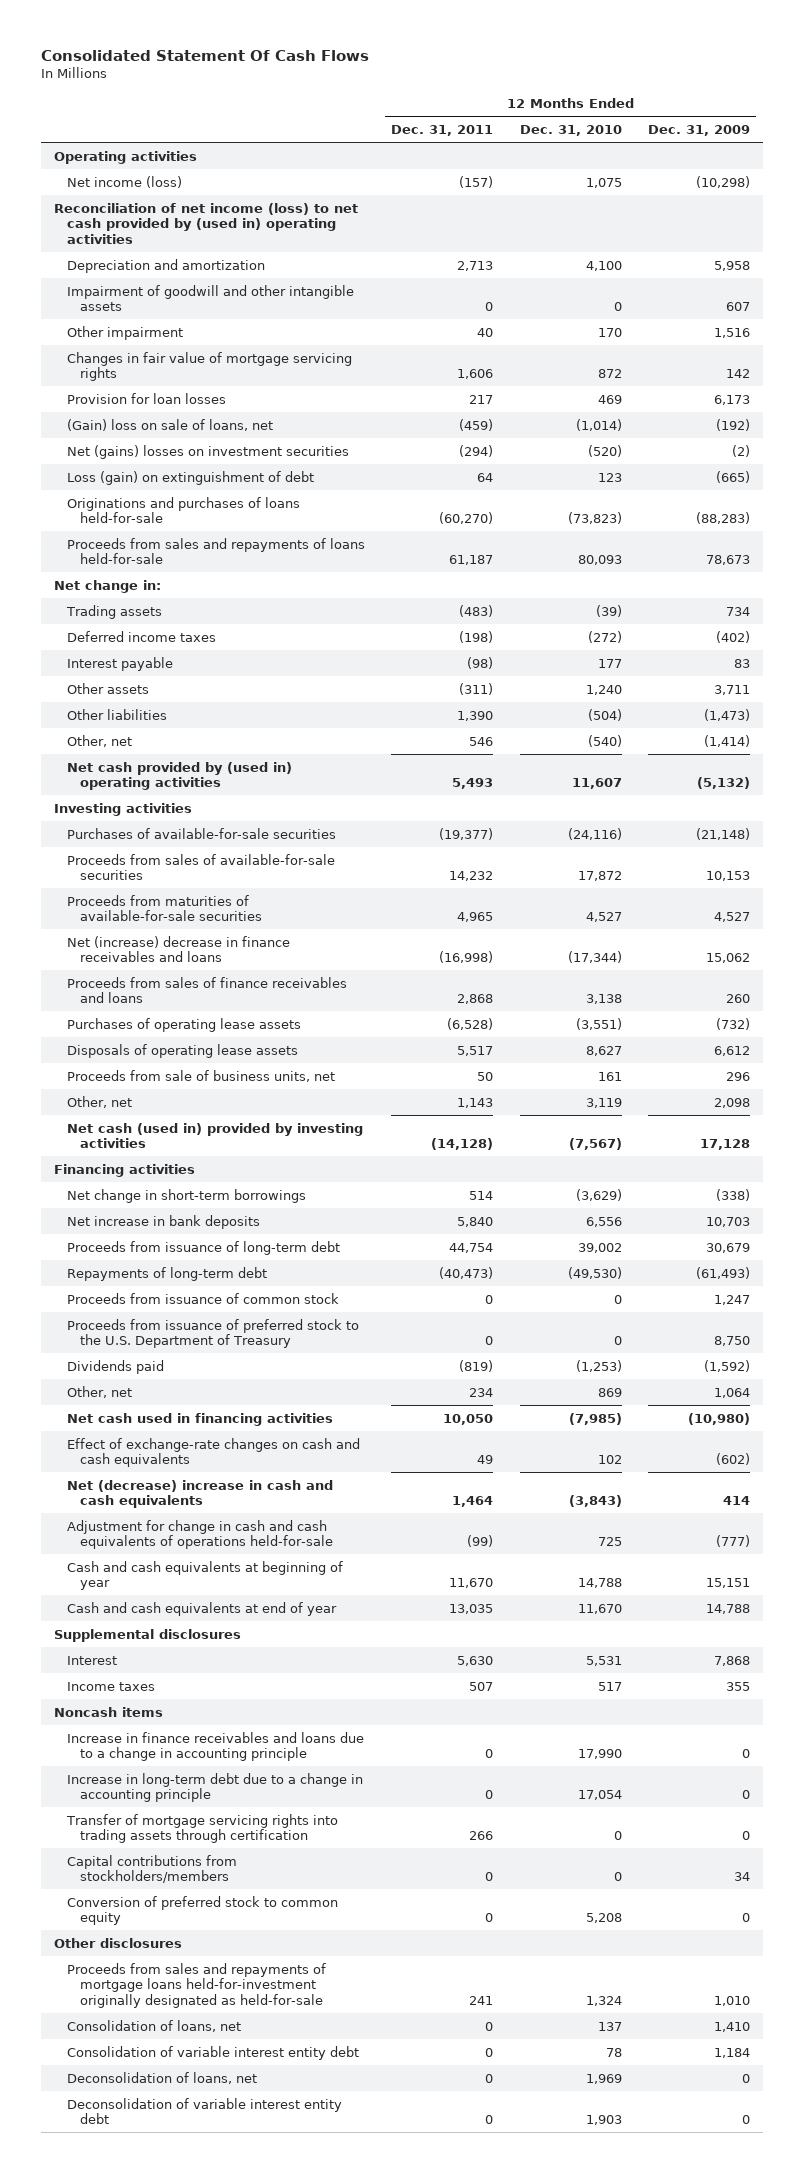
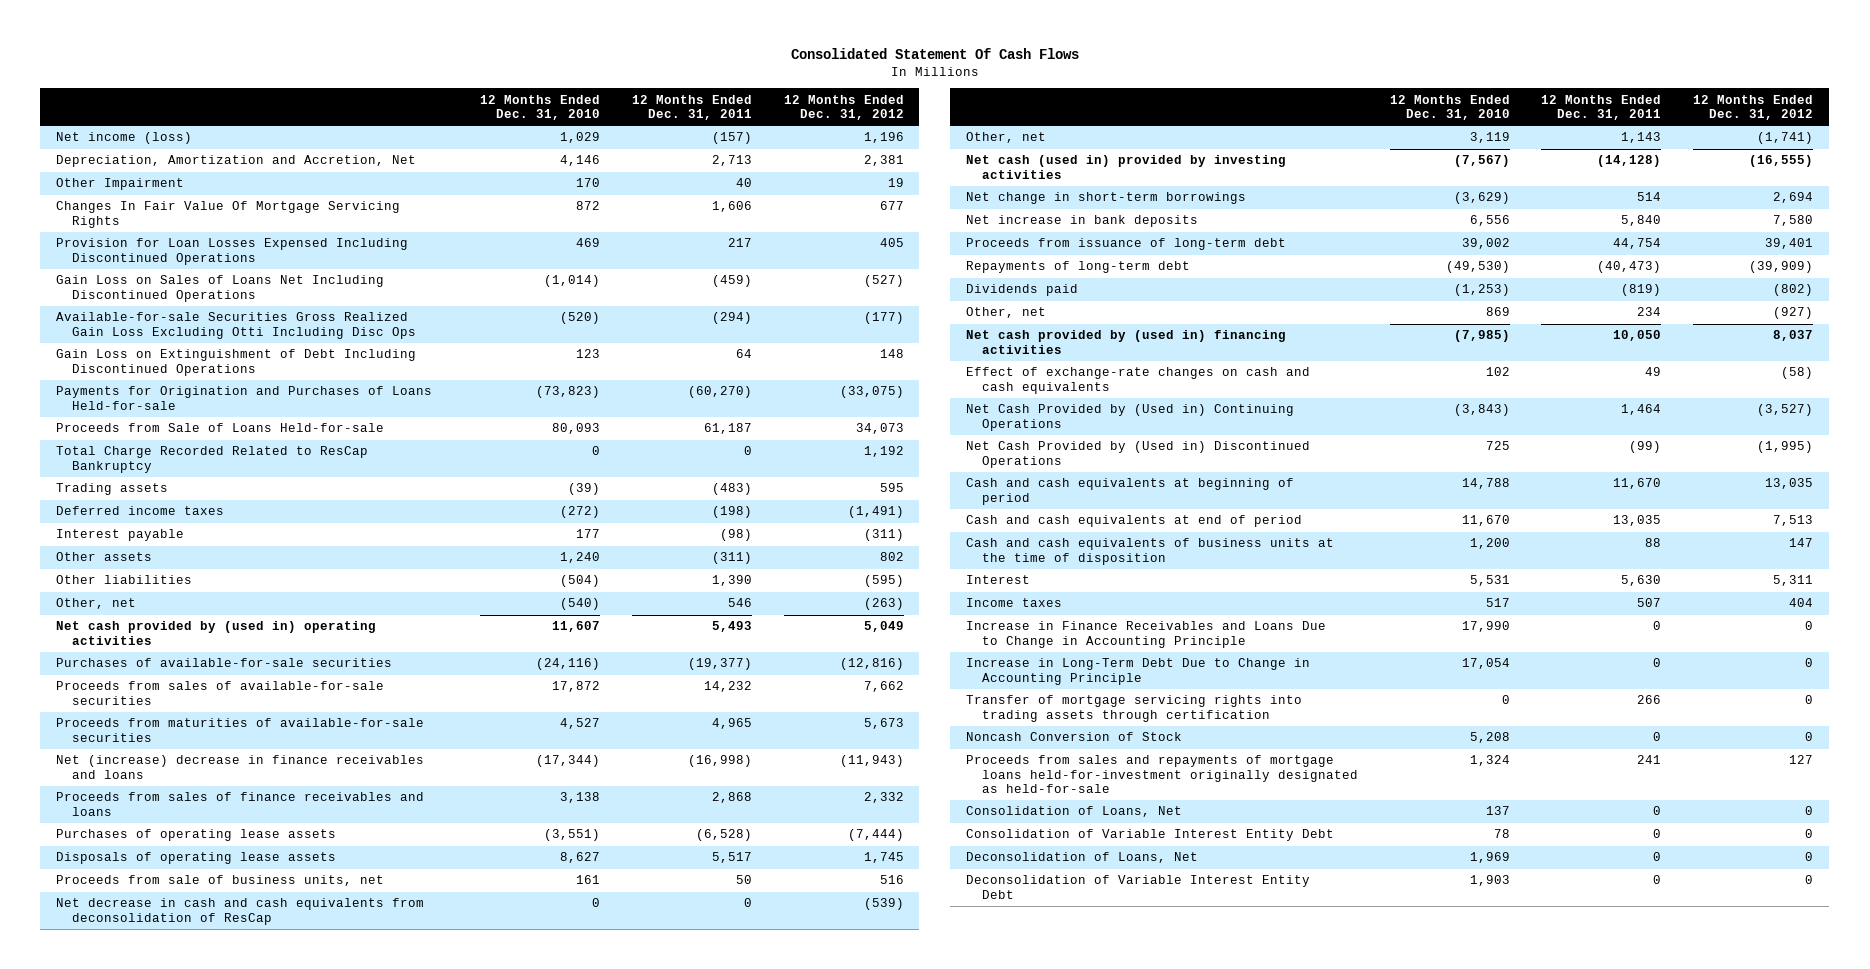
- | 12 Months Ended Dec. 31, 2011 | 12 Months Ended Dec. 31, 2010 | 12 Months Ended Dec. 31, 2009
+ | 12 Months Ended Dec. 31, 2010 | 12 Months Ended Dec. 31, 2011 | 12 Months Ended Dec. 31, 2012
- Operating activities
- Net income (loss) | (157) | 1,075 | (10,298)
- Reconciliation of net income (loss) to net cash provided by (used in) operating activities
- Depreciation and amortization | 2,713 | 4,100 | 5,958
- Impairment of goodwill and other intangible assets | 0 | 0 | 607
- Other impairment | 40 | 170 | 1,516
- Changes in fair value of mortgage servicing rights | 1,606 | 872 | 142
- Provision for loan losses | 217 | 469 | 6,173
- (Gain) loss on sale of loans, net | (459) | (1,014) | (192)
- Net (gains) losses on investment securities | (294) | (520) | (2)
- Loss (gain) on extinguishment of debt | 64 | 123 | (665)
- Originations and purchases of loans held-for-sale | (60,270) | (73,823) | (88,283)
- Proceeds from sales and repayments of loans held-for-sale | 61,187 | 80,093 | 78,673
- Net change in:
+ Net income (loss) | 1,029 | (157) | 1,196
+ Depreciation, Amortization and Accretion, Net | 4,146 | 2,713 | 2,381
+ Other Impairment | 170 | 40 | 19
+ Changes In Fair Value Of Mortgage Servicing Rights | 872 | 1,606 | 677
+ Provision for Loan Losses Expensed Including Discontinued Operations | 469 | 217 | 405
+ Gain Loss on Sales of Loans Net Including Discontinued Operations | (1,014) | (459) | (527)
+ Available-for-sale Securities Gross Realized Gain Loss Excluding Otti Including Disc Ops | (520) | (294) | (177)
+ Gain Loss on Extinguishment of Debt Including Discontinued Operations | 123 | 64 | 148
+ Payments for Origination and Purchases of Loans Held-for-sale | (73,823) | (60,270) | (33,075)
+ Proceeds from Sale of Loans Held-for-sale | 80,093 | 61,187 | 34,073
+ Total Charge Recorded Related to ResCap Bankruptcy | 0 | 0 | 1,192
- Investing activities
+ Net decrease in cash and cash equivalents from deconsolidation of ResCap | 0 | 0 | (539)
- Financing activities
- Proceeds from issuance of common stock | 0 | 0 | 1,247
- Proceeds from issuance of preferred stock to the U.S. Department of Treasury | 0 | 0 | 8,750
- Net cash used in financing activities | 10,050 | (7,985) | (10,980)
+ Net cash provided by (used in) financing activities | (7,985) | 10,050 | 8,037
- Net (decrease) increase in cash and cash equivalents | 1,464 | (3,843) | 414
- Adjustment for change in cash and cash equivalents of operations held-for-sale | (99) | 725 | (777)
- Cash and cash equivalents at beginning of year | 11,670 | 14,788 | 15,151
- Cash and cash equivalents at end of year | 13,035 | 11,670 | 14,788
- Supplemental disclosures
+ Net Cash Provided by (Used in) Continuing Operations | (3,843) | 1,464 | (3,527)
+ Net Cash Provided by (Used in) Discontinued Operations | 725 | (99) | (1,995)
+ Cash and cash equivalents at beginning of period | 14,788 | 11,670 | 13,035
+ Cash and cash equivalents at end of period | 11,670 | 13,035 | 7,513
+ Cash and cash equivalents of business units at the time of disposition | 1,200 | 88 | 147
- Noncash items
- Increase in finance receivables and loans due to a change in accounting principle | 0 | 17,990 | 0
- Increase in long-term debt due to a change in accounting principle | 0 | 17,054 | 0
+ Increase in Finance Receivables and Loans Due to Change in Accounting Principle | 17,990 | 0 | 0
+ Increase in Long-Term Debt Due to Change in Accounting Principle | 17,054 | 0 | 0
- Capital contributions from stockholders/members | 0 | 0 | 34
- Conversion of preferred stock to common equity | 0 | 5,208 | 0
- Other disclosures
+ Noncash Conversion of Stock | 5,208 | 0 | 0
- Consolidation of loans, net | 0 | 137 | 1,410
- Consolidation of variable interest entity debt | 0 | 78 | 1,184
- Deconsolidation of loans, net | 0 | 1,969 | 0
- Deconsolidation of variable interest entity debt | 0 | 1,903 | 0
+ Consolidation of Loans, Net | 137 | 0 | 0
+ Consolidation of Variable Interest Entity Debt | 78 | 0 | 0
+ Deconsolidation of Loans, Net | 1,969 | 0 | 0
+ Deconsolidation of Variable Interest Entity Debt | 1,903 | 0 | 0

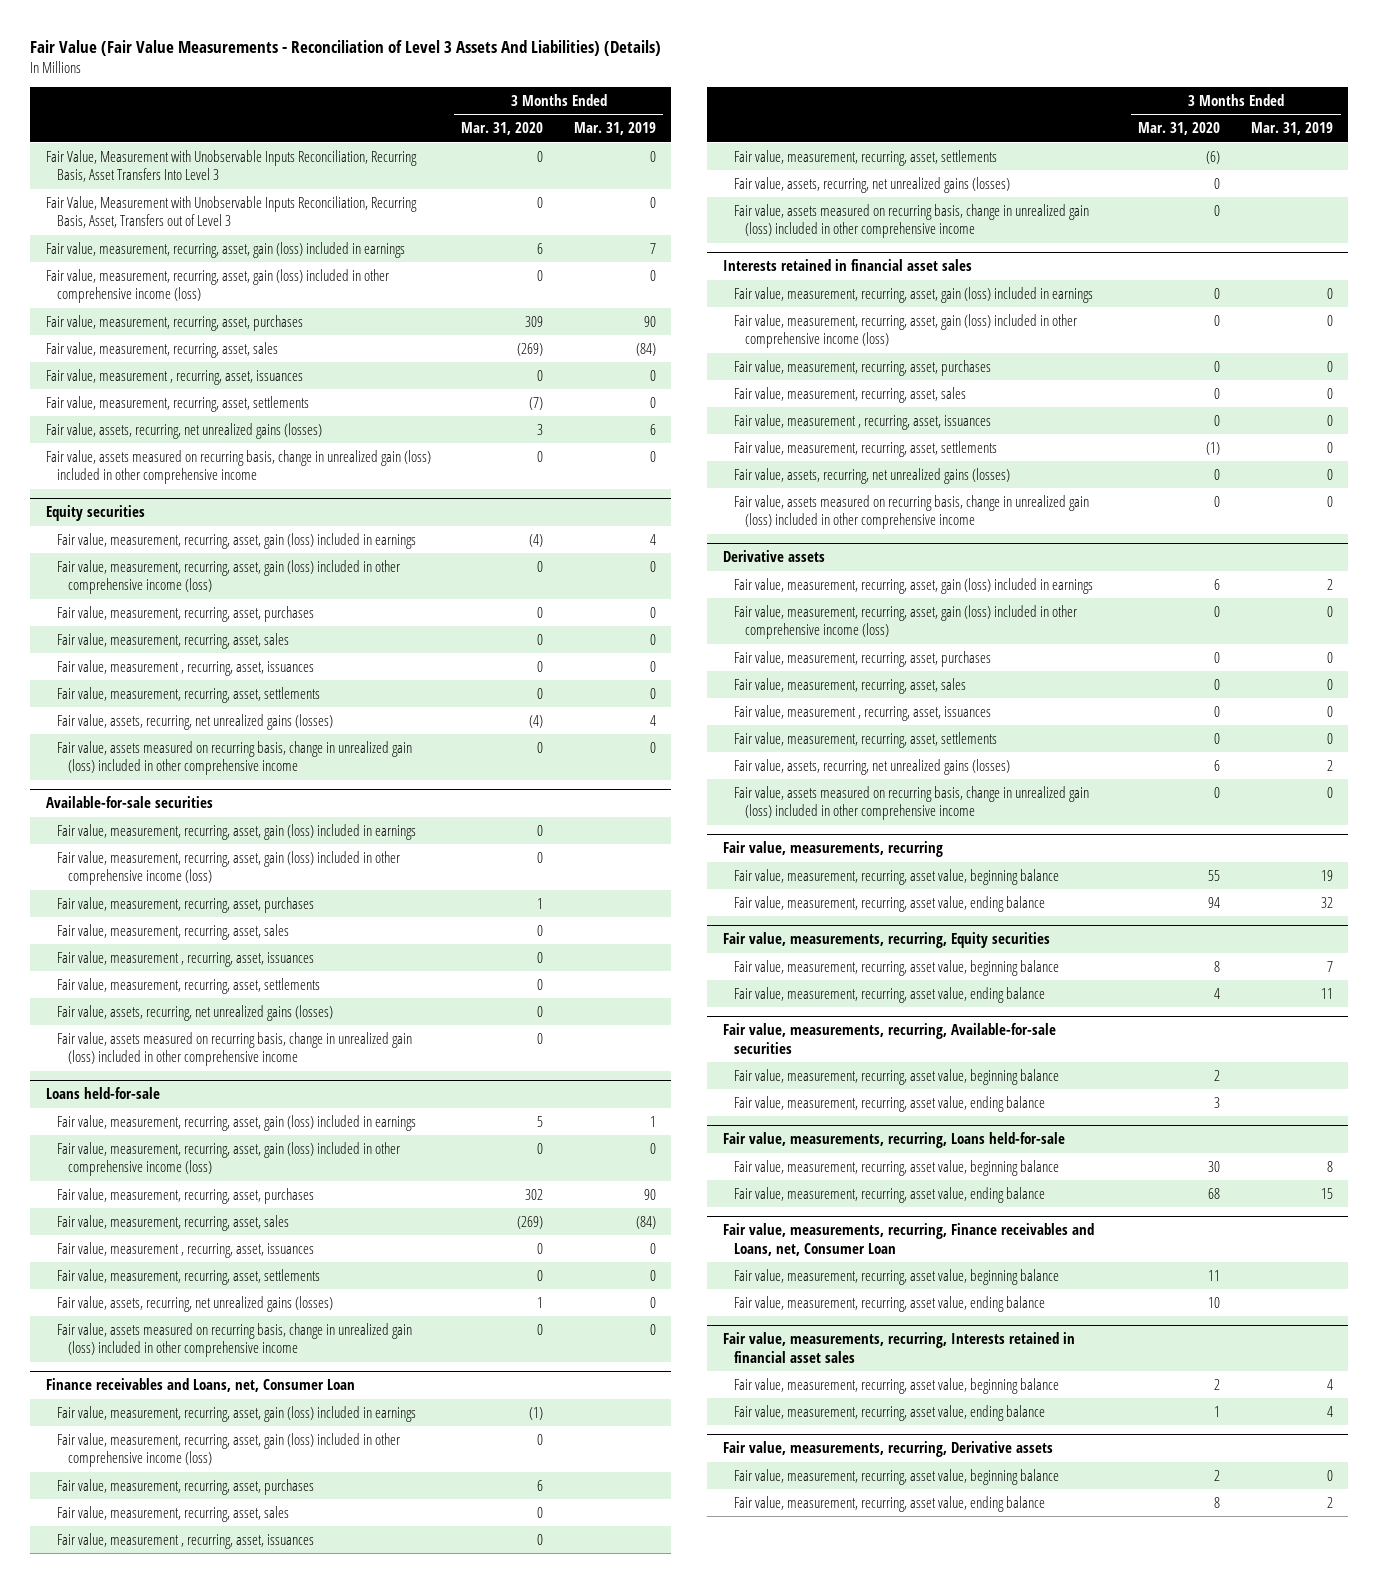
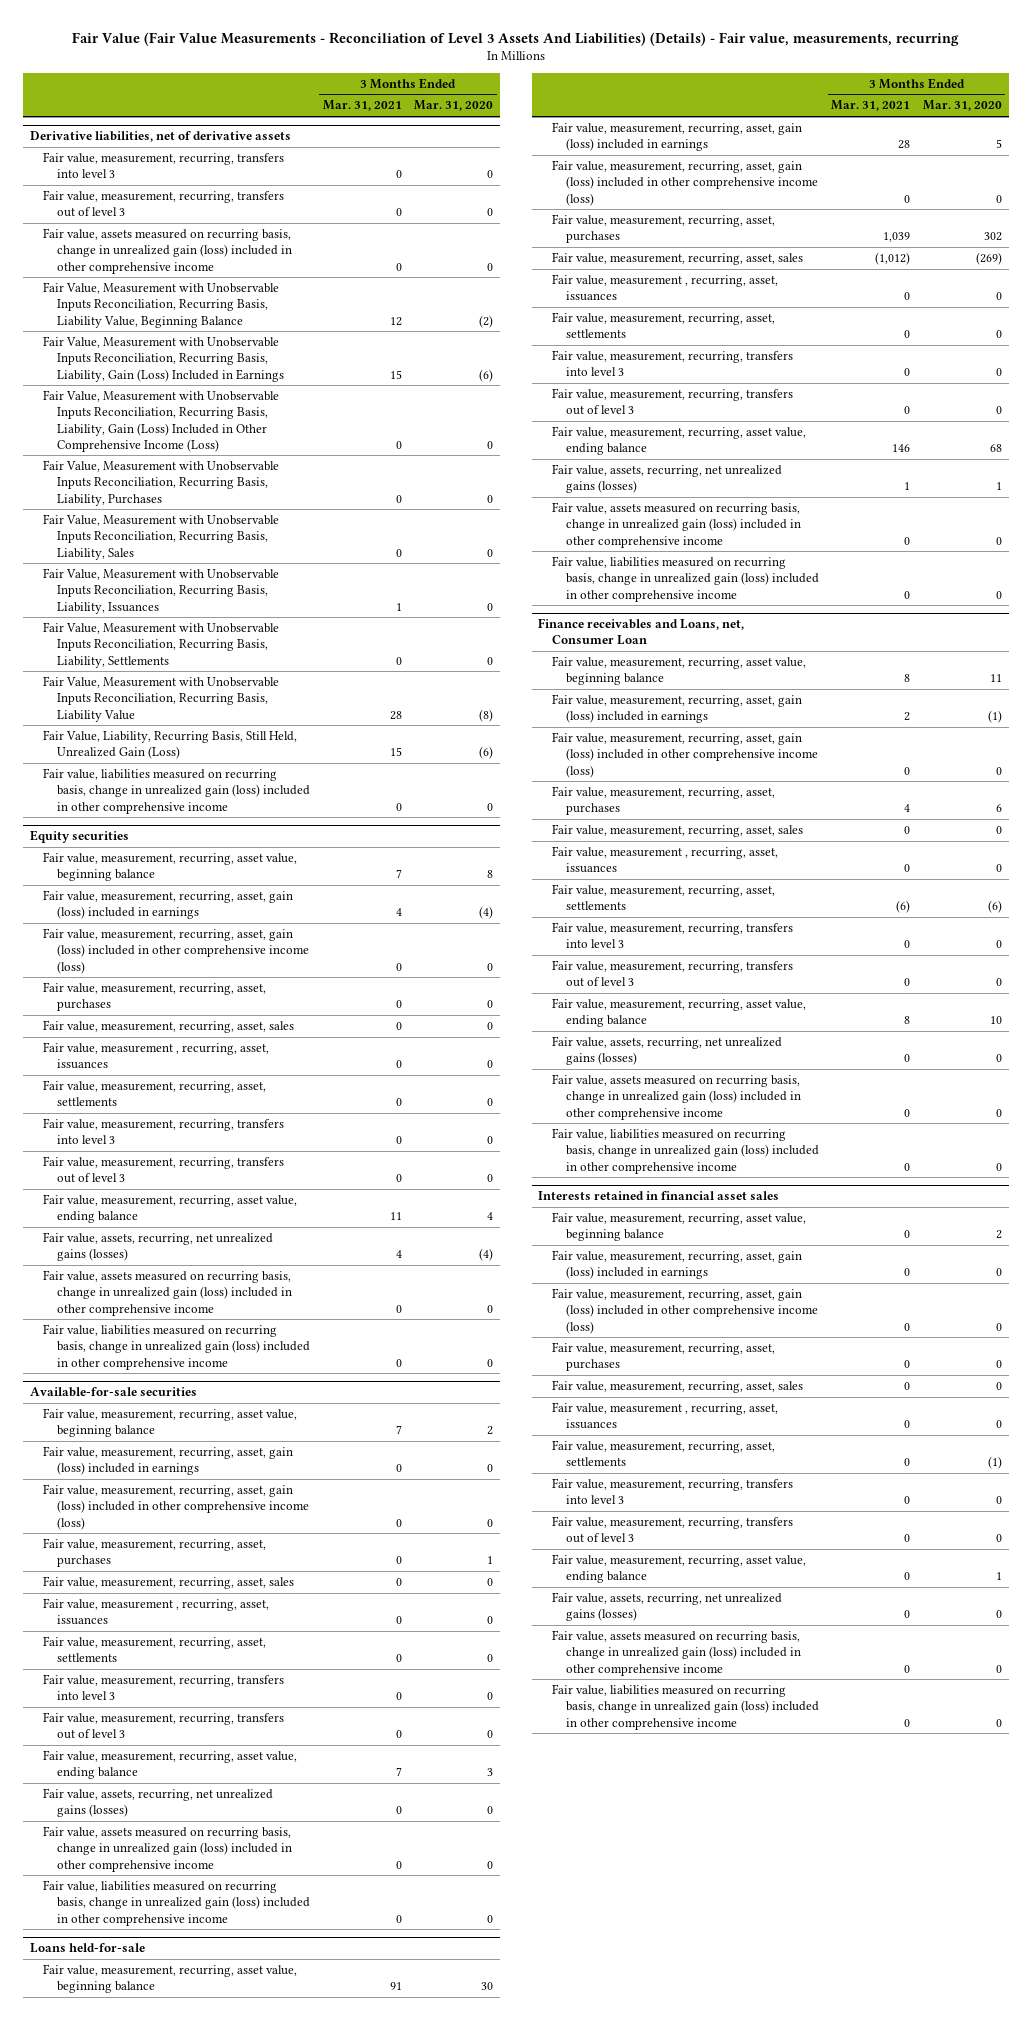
- Fair Value (Fair Value Measurements - Reconciliation of Level 3 Assets And Liabilities) (Details)
+ Fair Value (Fair Value Measurements - Reconciliation of Level 3 Assets And Liabilities) (Details) - Fair value, measurements, recurring
- | 3 Months Ended Mar. 31, 2020 | 3 Months Ended Mar. 31, 2019
+ | 3 Months Ended Mar. 31, 2021 | 3 Months Ended Mar. 31, 2020
- Fair Value, Measurement with Unobservable Inputs Reconciliation, Recurring Basis, Asset Transfers Into Level 3 | 0 | 0
- Fair Value, Measurement with Unobservable Inputs Reconciliation, Recurring Basis, Asset, Transfers out of Level 3 | 0 | 0
- Fair value, measurement, recurring, asset, gain (loss) included in earnings | 6 | 7
- Fair value, measurement, recurring, asset, gain (loss) included in other comprehensive income (loss) | 0 | 0
- Fair value, measurement, recurring, asset, purchases | 309 | 90
- Fair value, measurement, recurring, asset, sales | (269) | (84)
- Fair value, measurement , recurring, asset, issuances | 0 | 0
- Fair value, measurement, recurring, asset, settlements | (7) | 0
- Fair value, assets, recurring, net unrealized gains (losses) | 3 | 6
+ Derivative liabilities, net of derivative assets
+ Fair value, measurement, recurring, transfers into level 3 | 0 | 0
+ Fair value, measurement, recurring, transfers out of level 3 | 0 | 0
+ Fair Value, Measurement with Unobservable Inputs Reconciliation, Recurring Basis, Liability Value, Beginning Balance | 12 | (2)
+ Fair Value, Measurement with Unobservable Inputs Reconciliation, Recurring Basis, Liability, Gain (Loss) Included in Earnings | 15 | (6)
+ Fair Value, Measurement with Unobservable Inputs Reconciliation, Recurring Basis, Liability, Gain (Loss) Included in Other Comprehensive Income (Loss) | 0 | 0
+ Fair Value, Measurement with Unobservable Inputs Reconciliation, Recurring Basis, Liability, Purchases | 0 | 0
+ Fair Value, Measurement with Unobservable Inputs Reconciliation, Recurring Basis, Liability, Sales | 0 | 0
+ Fair Value, Measurement with Unobservable Inputs Reconciliation, Recurring Basis, Liability, Issuances | 1 | 0
+ Fair Value, Measurement with Unobservable Inputs Reconciliation, Recurring Basis, Liability, Settlements | 0 | 0
+ Fair Value, Measurement with Unobservable Inputs Reconciliation, Recurring Basis, Liability Value | 28 | (8)
+ Fair Value, Liability, Recurring Basis, Still Held, Unrealized Gain (Loss) | 15 | (6)
+ Fair value, liabilities measured on recurring basis, change in unrealized gain (loss) included in other comprehensive income | 0 | 0
@ Equity securities
+ Fair value, measurement, recurring, asset value, beginning balance | 7 | 8
+ Fair value, measurement, recurring, transfers into level 3 | 0 | 0
+ Fair value, measurement, recurring, transfers out of level 3 | 0 | 0
+ Fair value, measurement, recurring, asset value, ending balance | 11 | 4
+ Fair value, liabilities measured on recurring basis, change in unrealized gain (loss) included in other comprehensive income | 0 | 0
@ Available-for-sale securities
+ Fair value, measurement, recurring, asset value, beginning balance | 7 | 2
+ Fair value, measurement, recurring, transfers into level 3 | 0 | 0
+ Fair value, measurement, recurring, transfers out of level 3 | 0 | 0
+ Fair value, measurement, recurring, asset value, ending balance | 7 | 3
+ Fair value, liabilities measured on recurring basis, change in unrealized gain (loss) included in other comprehensive income | 0 | 0
@ Loans held-for-sale
+ Fair value, measurement, recurring, asset value, beginning balance | 91 | 30
+ Fair value, measurement, recurring, transfers into level 3 | 0 | 0
+ Fair value, measurement, recurring, transfers out of level 3 | 0 | 0
+ Fair value, measurement, recurring, asset value, ending balance | 146 | 68
+ Fair value, liabilities measured on recurring basis, change in unrealized gain (loss) included in other comprehensive income | 0 | 0
@ Finance receivables and Loans, net, Consumer Loan
+ Fair value, measurement, recurring, asset value, beginning balance | 8 | 11
+ Fair value, measurement, recurring, transfers into level 3 | 0 | 0
+ Fair value, measurement, recurring, transfers out of level 3 | 0 | 0
+ Fair value, measurement, recurring, asset value, ending balance | 8 | 10
+ Fair value, liabilities measured on recurring basis, change in unrealized gain (loss) included in other comprehensive income | 0 | 0
@ Interests retained in financial asset sales
+ Fair value, measurement, recurring, asset value, beginning balance | 0 | 2
+ Fair value, measurement, recurring, transfers into level 3 | 0 | 0
+ Fair value, measurement, recurring, transfers out of level 3 | 0 | 0
+ Fair value, measurement, recurring, asset value, ending balance | 0 | 1
- Derivative assets
- Fair value, measurement, recurring, asset, gain (loss) included in earnings | 6 | 2
- Fair value, measurement, recurring, asset, gain (loss) included in other comprehensive income (loss) | 0 | 0
- Fair value, measurement, recurring, asset, purchases | 0 | 0
- Fair value, measurement, recurring, asset, sales | 0 | 0
- Fair value, measurement , recurring, asset, issuances | 0 | 0
- Fair value, measurement, recurring, asset, settlements | 0 | 0
- Fair value, assets, recurring, net unrealized gains (losses) | 6 | 2
- Fair value, assets measured on recurring basis, change in unrealized gain (loss) included in other comprehensive income | 0 | 0
- Fair value, measurements, recurring
- Fair value, measurement, recurring, asset value, beginning balance | 55 | 19
- Fair value, measurement, recurring, asset value, ending balance | 94 | 32
- Fair value, measurements, recurring, Equity securities
- Fair value, measurement, recurring, asset value, beginning balance | 8 | 7
- Fair value, measurement, recurring, asset value, ending balance | 4 | 11
- Fair value, measurements, recurring, Available-for-sale securities
- Fair value, measurement, recurring, asset value, beginning balance | 2 |
- Fair value, measurement, recurring, asset value, ending balance | 3 |
- Fair value, measurements, recurring, Loans held-for-sale
- Fair value, measurement, recurring, asset value, beginning balance | 30 | 8
- Fair value, measurement, recurring, asset value, ending balance | 68 | 15
- Fair value, measurements, recurring, Finance receivables and Loans, net, Consumer Loan
- Fair value, measurement, recurring, asset value, beginning balance | 11 |
- Fair value, measurement, recurring, asset value, ending balance | 10 |
- Fair value, measurements, recurring, Interests retained in financial asset sales
- Fair value, measurement, recurring, asset value, beginning balance | 2 | 4
- Fair value, measurement, recurring, asset value, ending balance | 1 | 4
- Fair value, measurements, recurring, Derivative assets
- Fair value, measurement, recurring, asset value, beginning balance | 2 | 0
- Fair value, measurement, recurring, asset value, ending balance | 8 | 2
@ Interests retained in financial asset sales
+ Fair value, liabilities measured on recurring basis, change in unrealized gain (loss) included in other comprehensive income | 0 | 0

